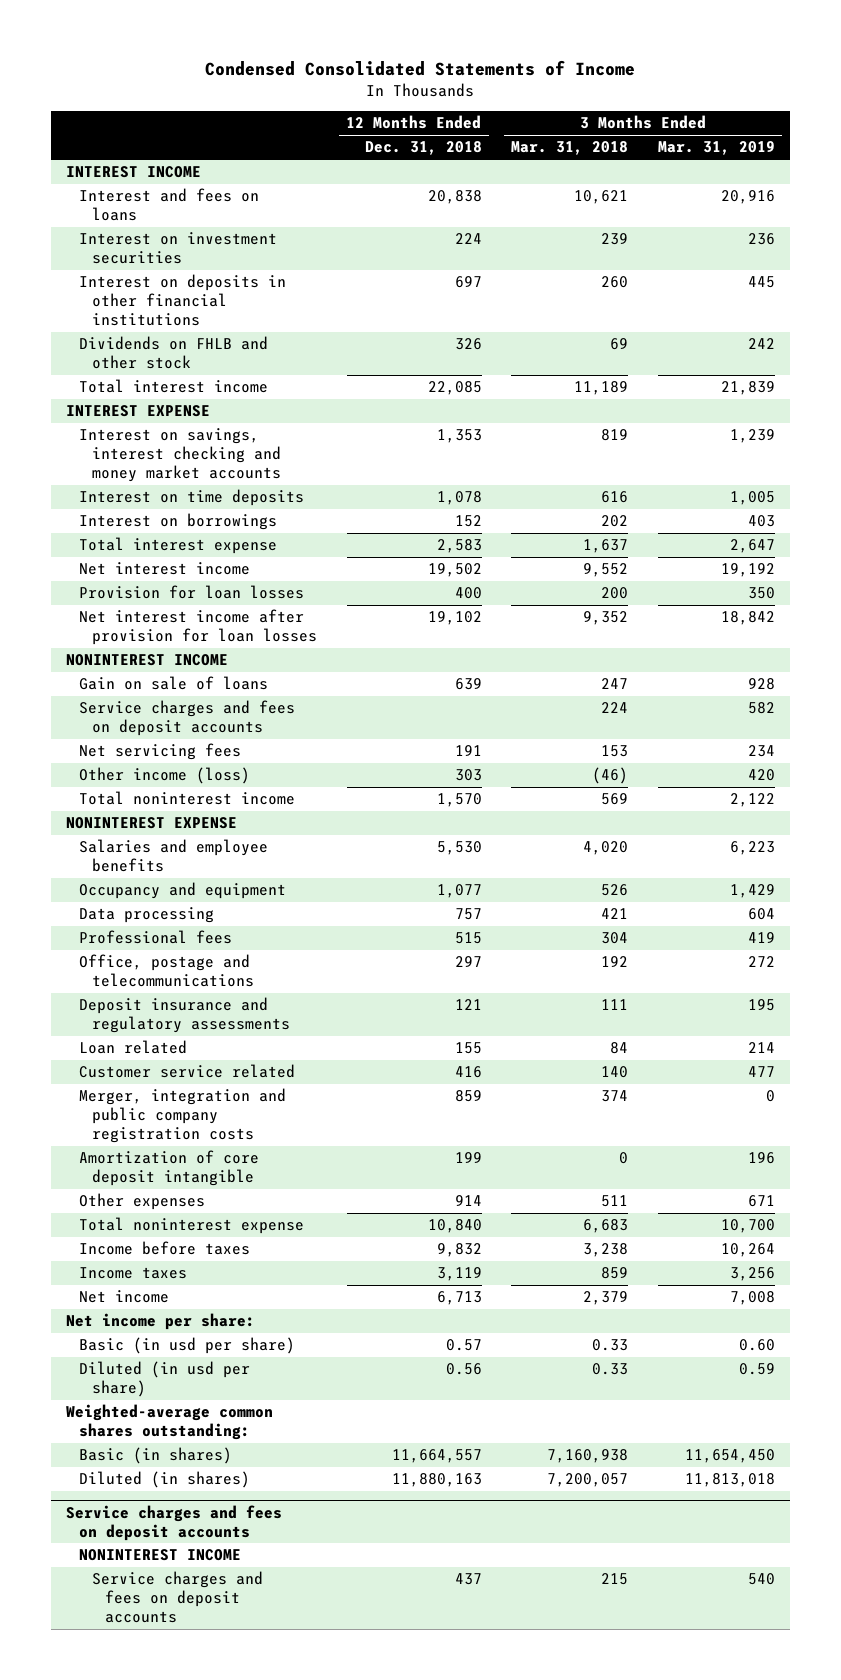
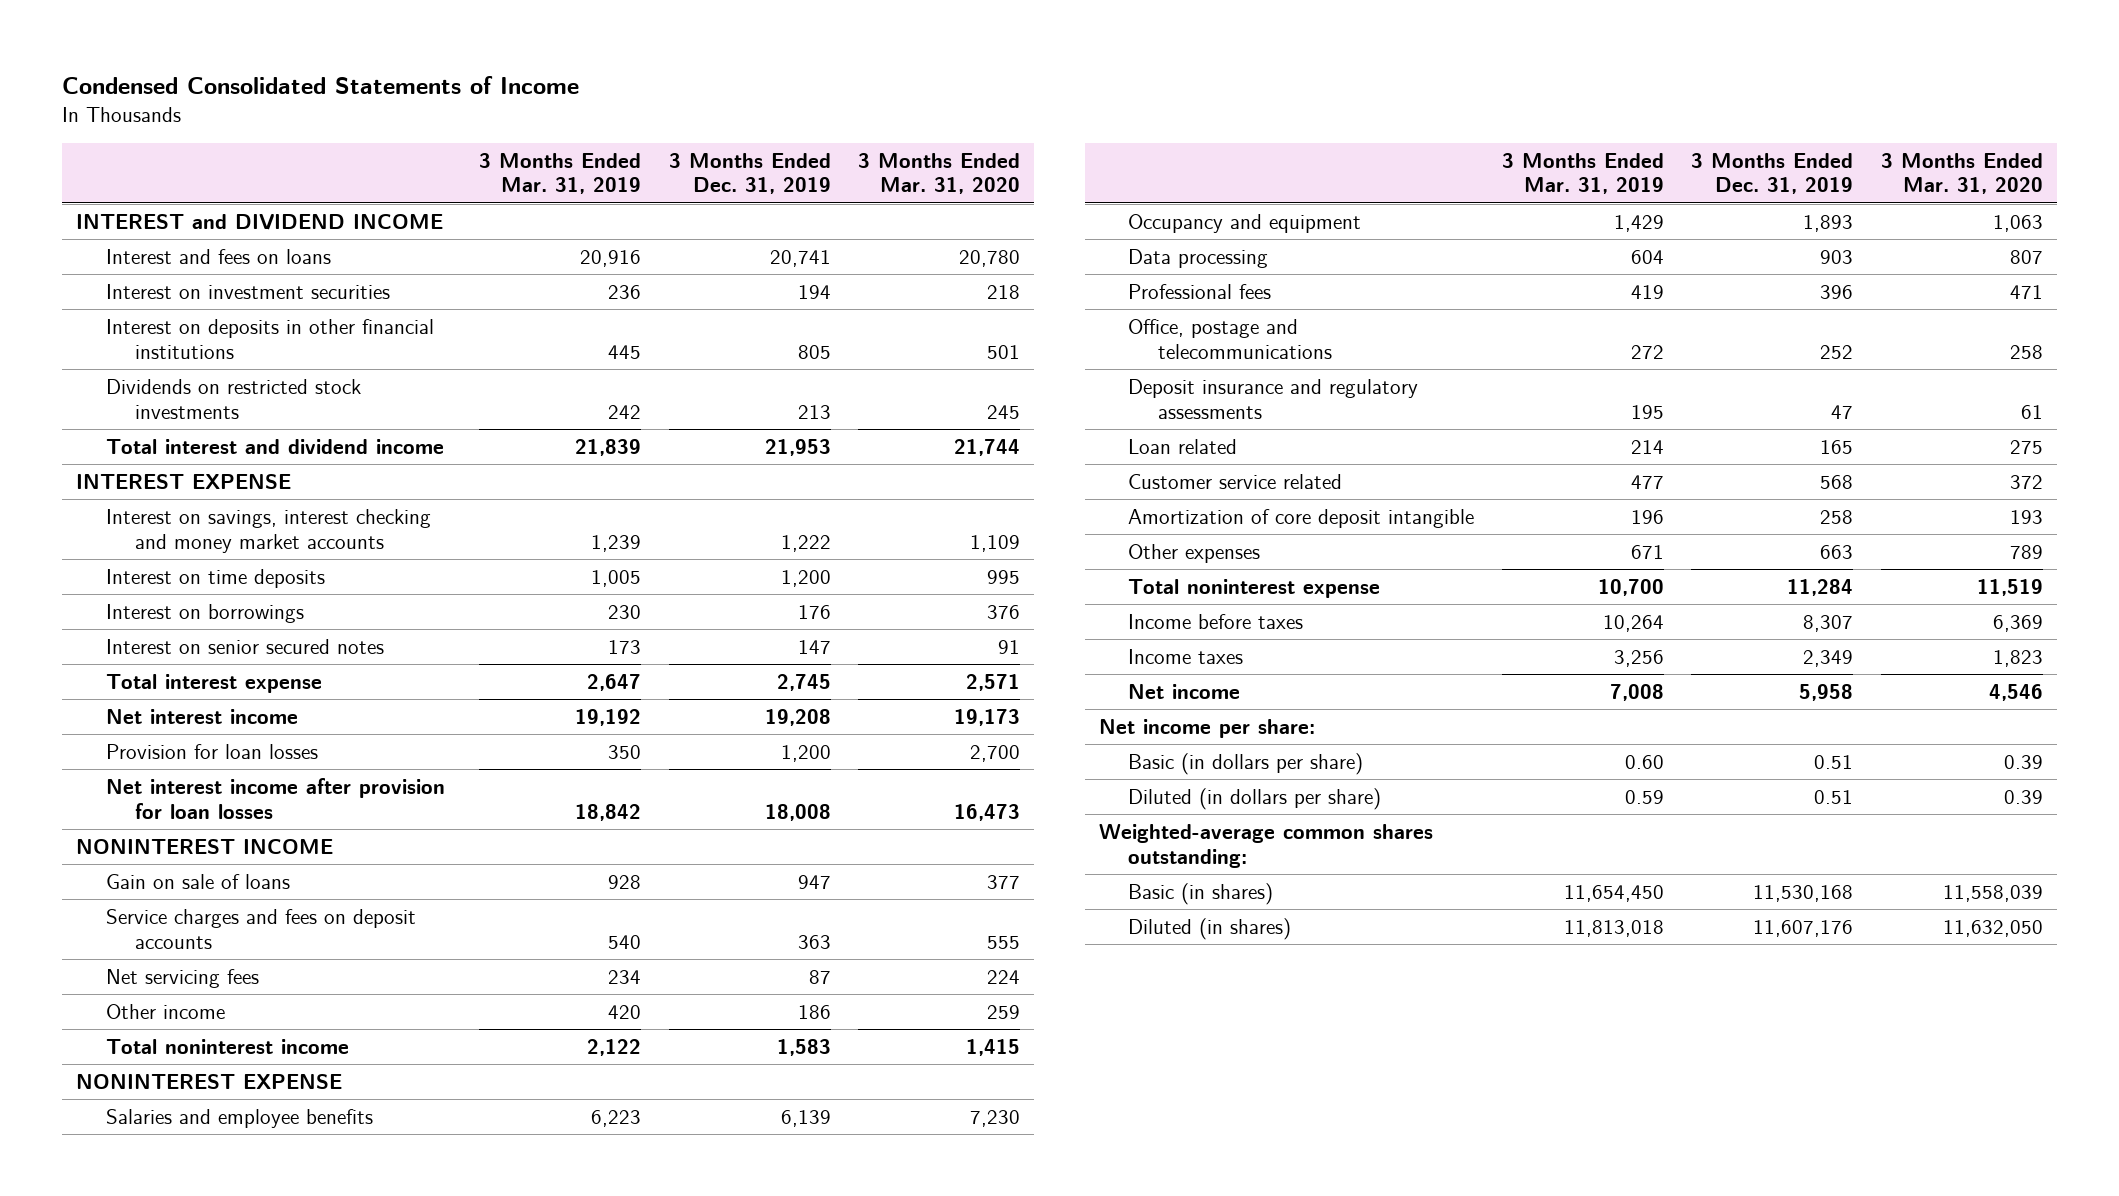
- | 12 Months Ended Dec. 31, 2018 | 3 Months Ended Mar. 31, 2018 | 3 Months Ended Mar. 31, 2019
+ | 3 Months Ended Mar. 31, 2019 | 3 Months Ended Dec. 31, 2019 | 3 Months Ended Mar. 31, 2020
- INTEREST INCOME
+ INTEREST and DIVIDEND INCOME
- Dividends on FHLB and other stock | 326 | 69 | 242
- Total interest income | 22,085 | 11,189 | 21,839
+ Dividends on restricted stock investments | 242 | 213 | 245
+ Total interest and dividend income | 21,839 | 21,953 | 21,744
- Interest on borrowings | 152 | 202 | 403
+ Interest on borrowings | 230 | 176 | 376
+ Interest on senior secured notes | 173 | 147 | 91
- Service charges and fees on deposit accounts | | 224 | 582
+ Service charges and fees on deposit accounts | 540 | 363 | 555
- Other income (loss) | 303 | (46) | 420
+ Other income | 420 | 186 | 259
- Merger, integration and public company registration costs | 859 | 374 | 0
- Basic (in usd per share) | 0.57 | 0.33 | 0.60
- Diluted (in usd per share) | 0.56 | 0.33 | 0.59
+ Basic (in dollars per share) | 0.60 | 0.51 | 0.39
+ Diluted (in dollars per share) | 0.59 | 0.51 | 0.39
- Service charges and fees on deposit accounts
- NONINTEREST INCOME
- Service charges and fees on deposit accounts | 437 | 215 | 540

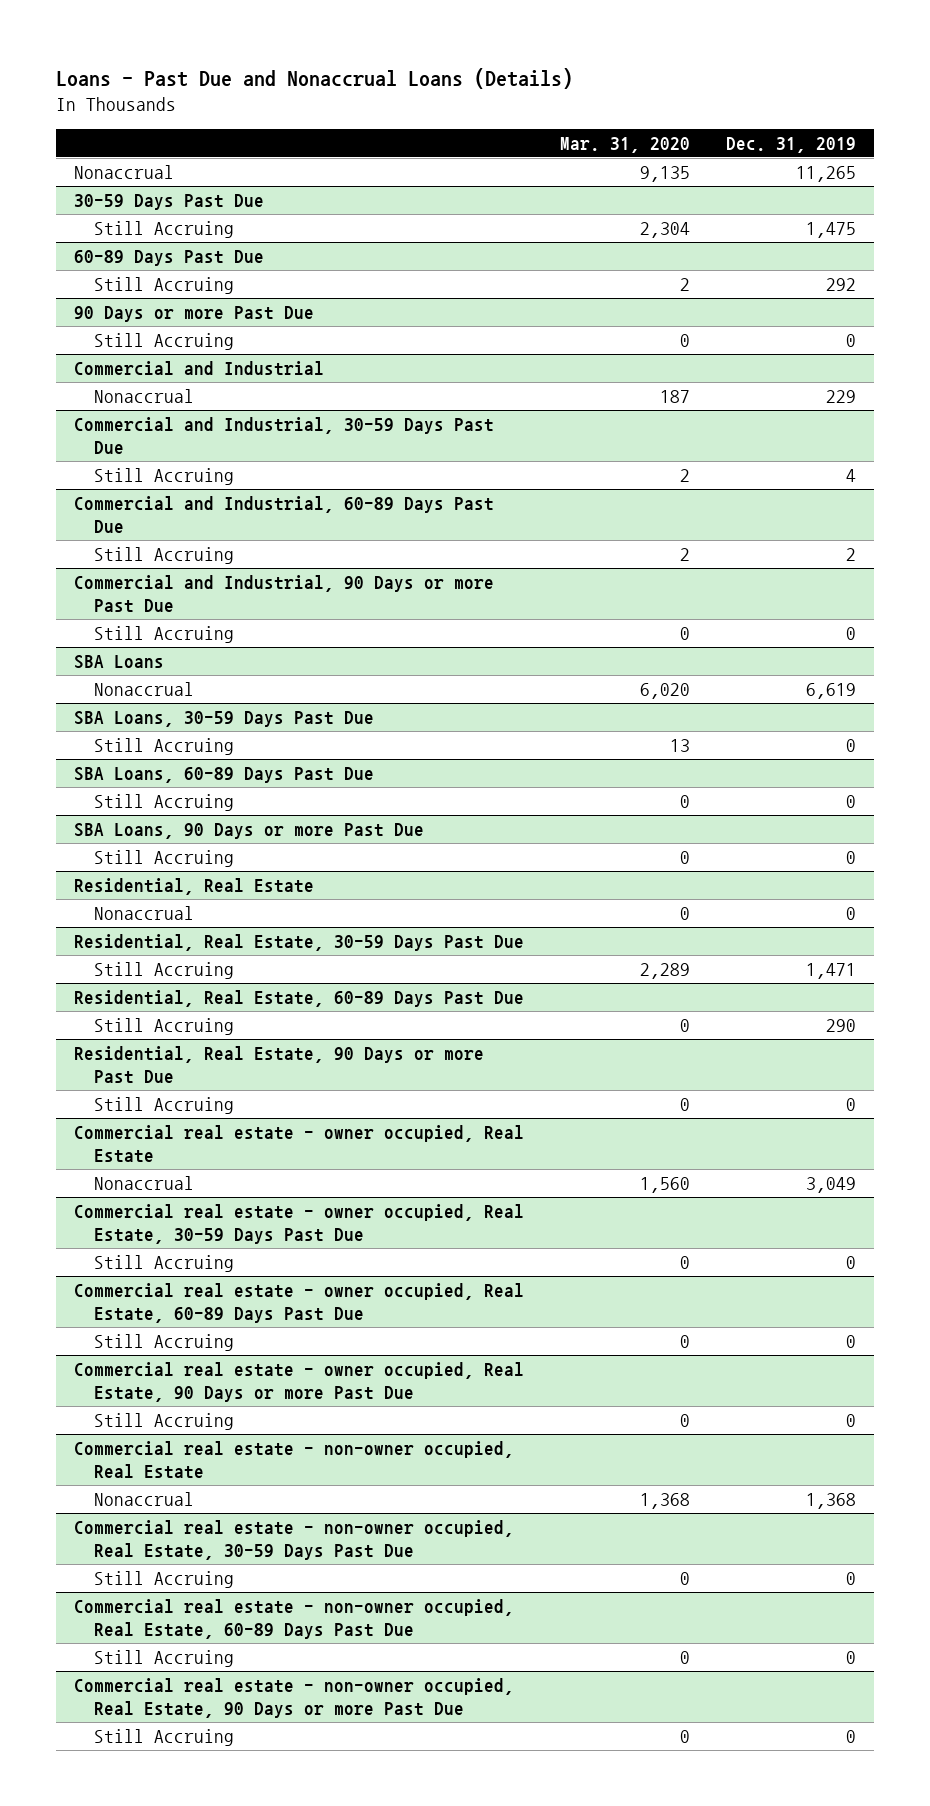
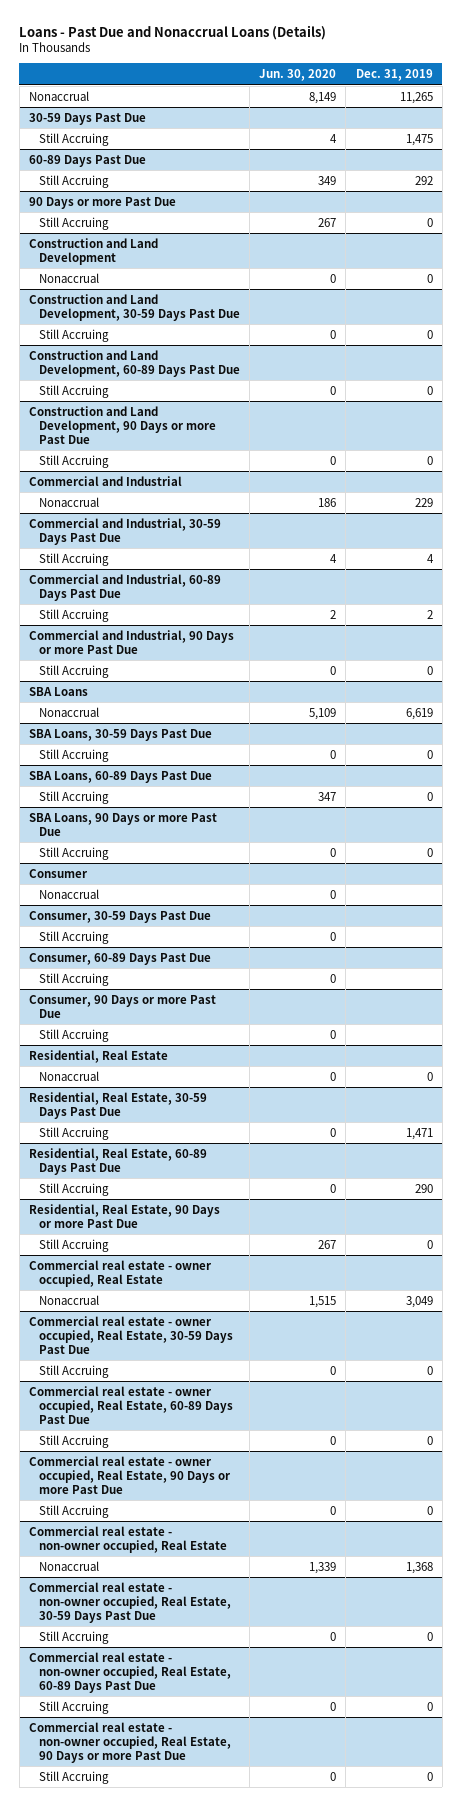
- | Mar. 31, 2020 | Dec. 31, 2019
+ | Jun. 30, 2020 | Dec. 31, 2019
+ Construction and Land Development
+ Nonaccrual | 0 | 0
+ Construction and Land Development, 30-59 Days Past Due
+ Still Accruing | 0 | 0
+ Construction and Land Development, 60-89 Days Past Due
+ Still Accruing | 0 | 0
+ Construction and Land Development, 90 Days or more Past Due
+ Still Accruing | 0 | 0
+ Consumer
+ Nonaccrual | 0 |
+ Consumer, 30-59 Days Past Due
+ Still Accruing | 0 |
+ Consumer, 60-89 Days Past Due
+ Still Accruing | 0 |
+ Consumer, 90 Days or more Past Due
+ Still Accruing | 0 |

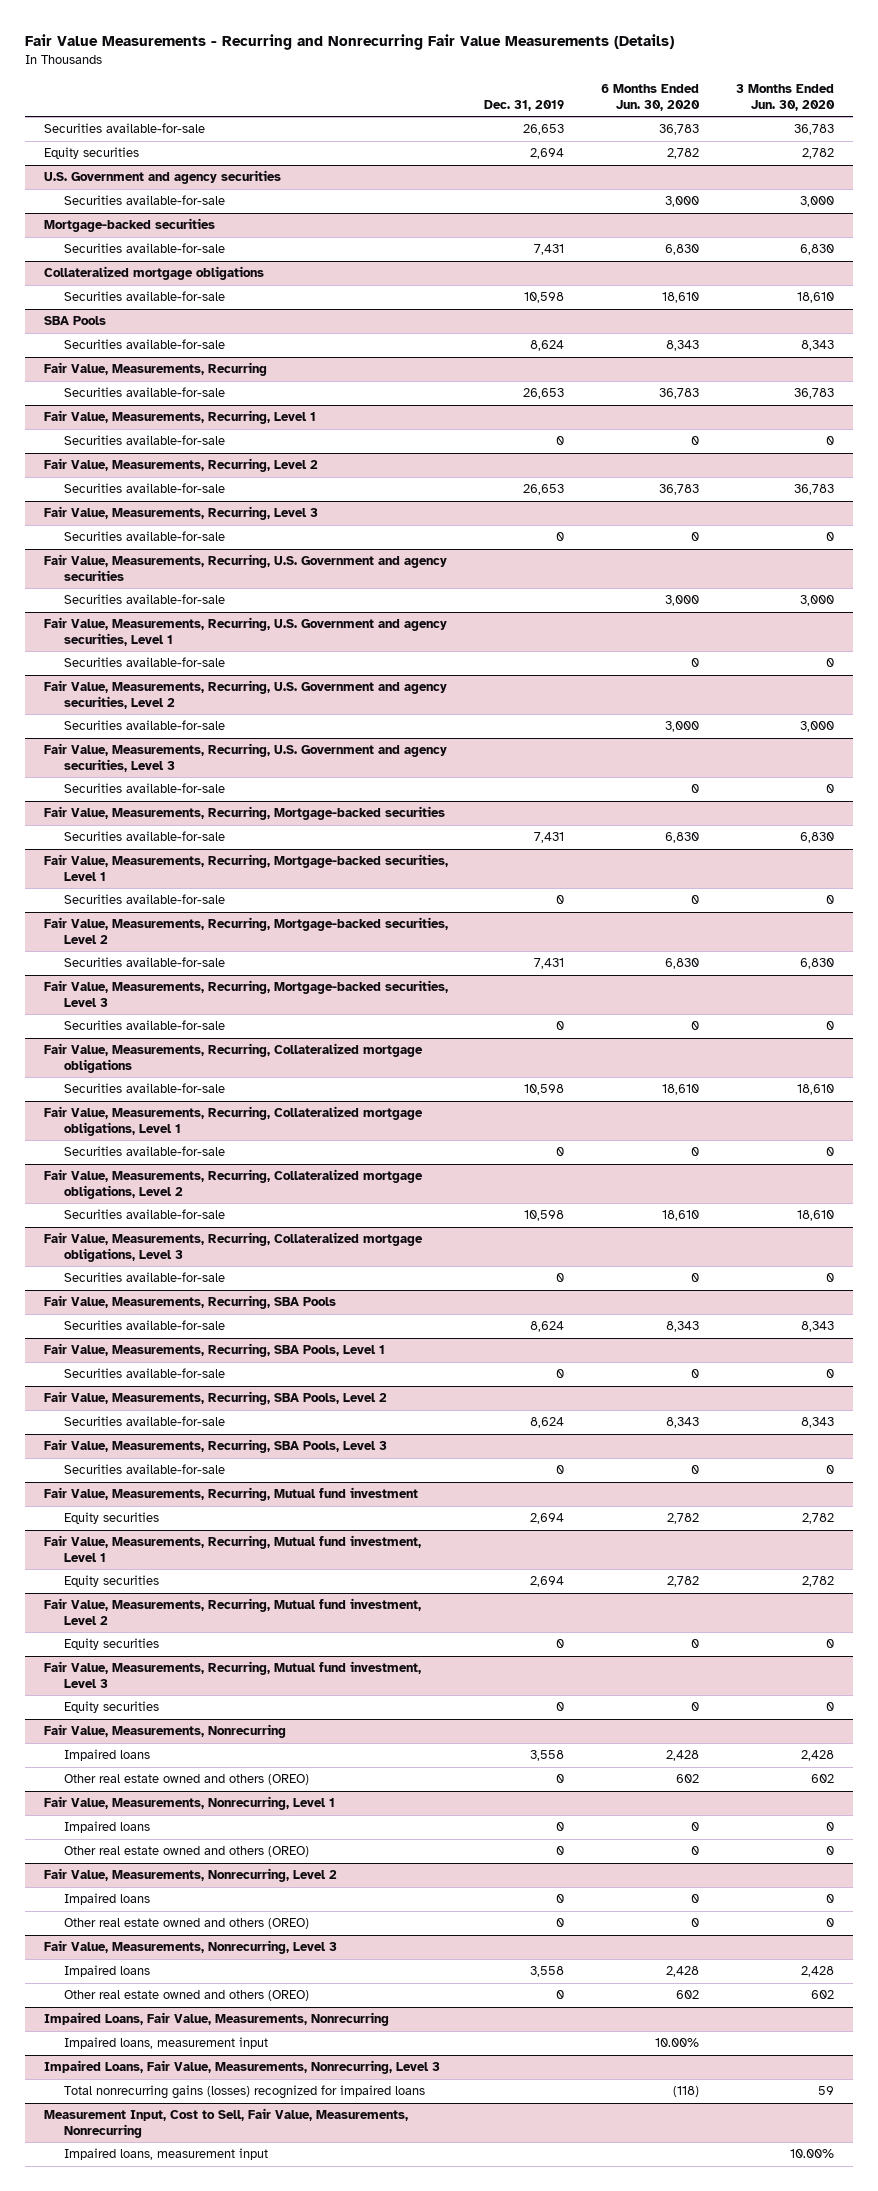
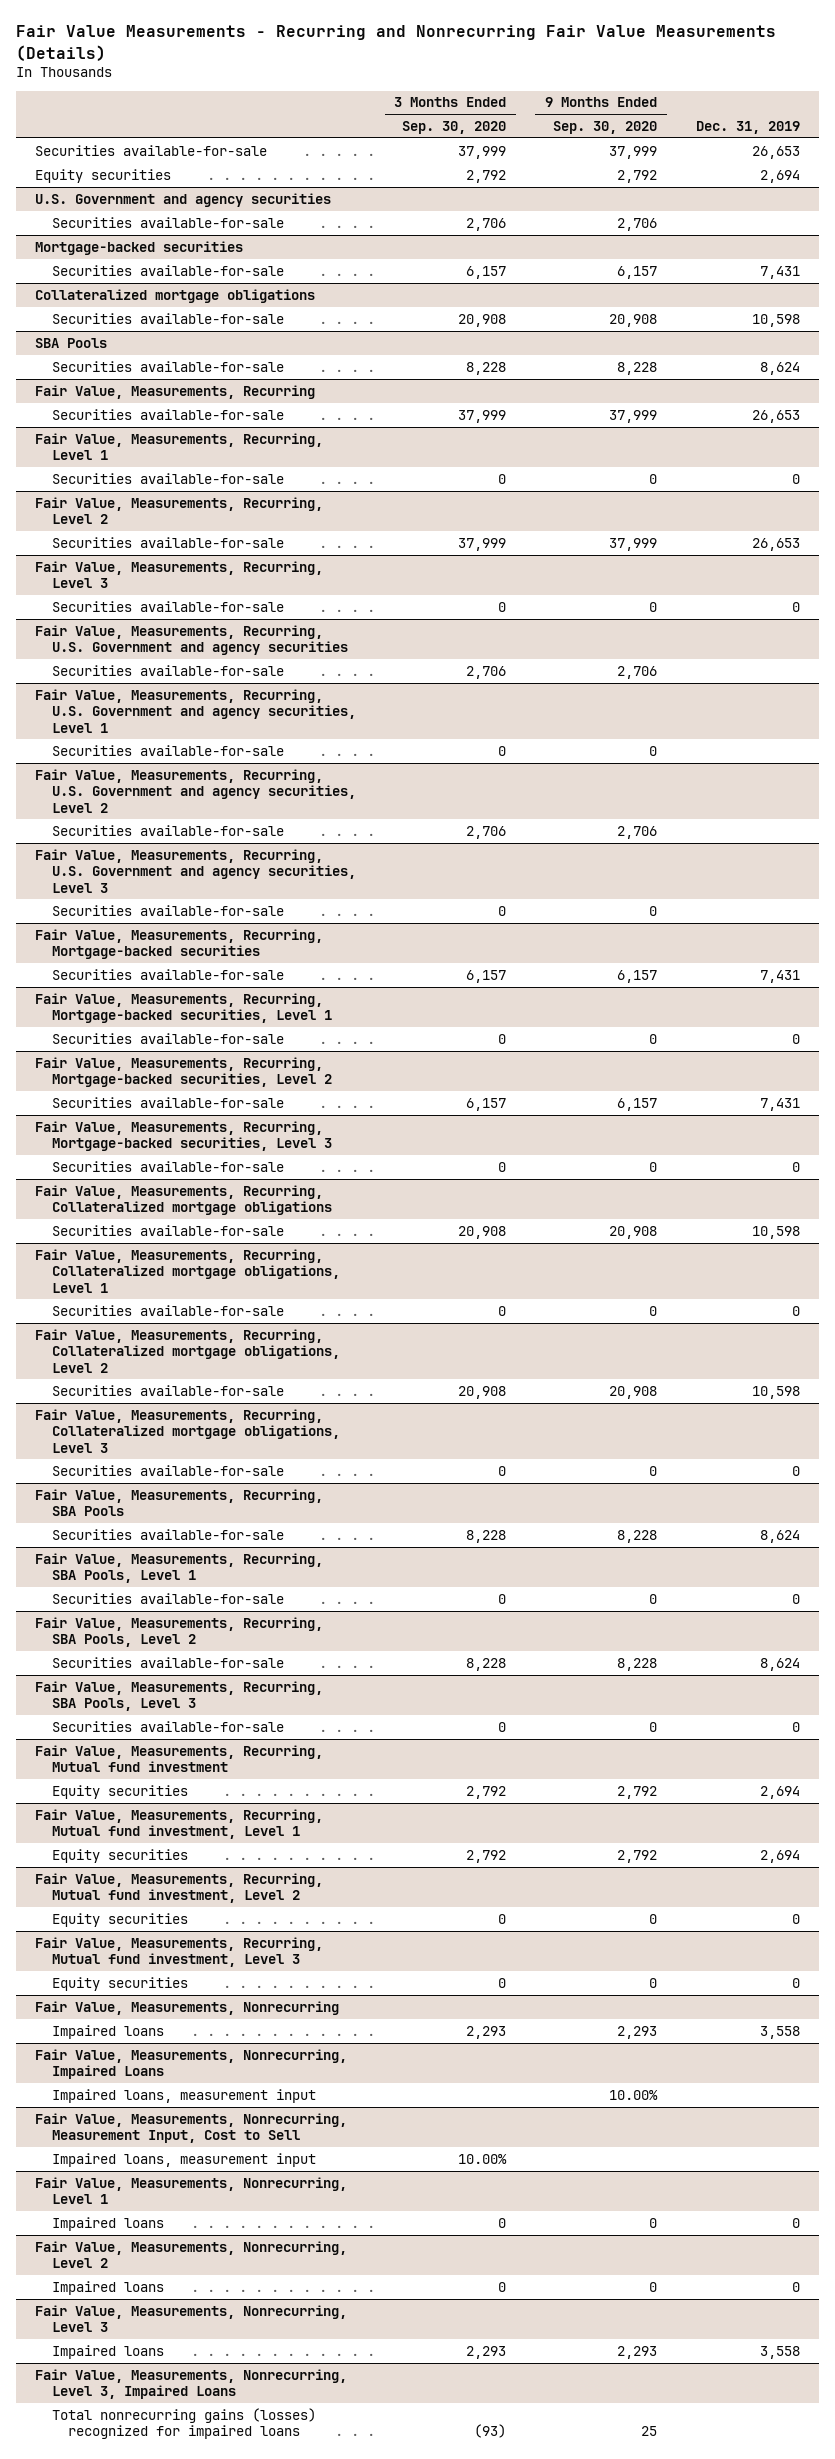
- | Dec. 31, 2019 | 6 Months Ended Jun. 30, 2020 | 3 Months Ended Jun. 30, 2020
+ | 3 Months Ended Sep. 30, 2020 | 9 Months Ended Sep. 30, 2020 | Dec. 31, 2019
@ Fair Value, Measurements, Nonrecurring
- Other real estate owned and others (OREO) | 0 | 602 | 602
+ Fair Value, Measurements, Nonrecurring, Impaired Loans
+ Impaired loans, measurement input | | 10.00% |
+ Fair Value, Measurements, Nonrecurring, Measurement Input, Cost to Sell
+ Impaired loans, measurement input | 10.00% | |
@ Fair Value, Measurements, Nonrecurring, Level 1
- Other real estate owned and others (OREO) | 0 | 0 | 0
@ Fair Value, Measurements, Nonrecurring, Level 2
- Other real estate owned and others (OREO) | 0 | 0 | 0
@ Fair Value, Measurements, Nonrecurring, Level 3
- Other real estate owned and others (OREO) | 0 | 602 | 602
- Impaired Loans, Fair Value, Measurements, Nonrecurring
- Impaired loans, measurement input | | 10.00% |
- Impaired Loans, Fair Value, Measurements, Nonrecurring, Level 3
+ Fair Value, Measurements, Nonrecurring, Level 3, Impaired Loans
- Measurement Input, Cost to Sell, Fair Value, Measurements, Nonrecurring
- Impaired loans, measurement input | | | 10.00%

